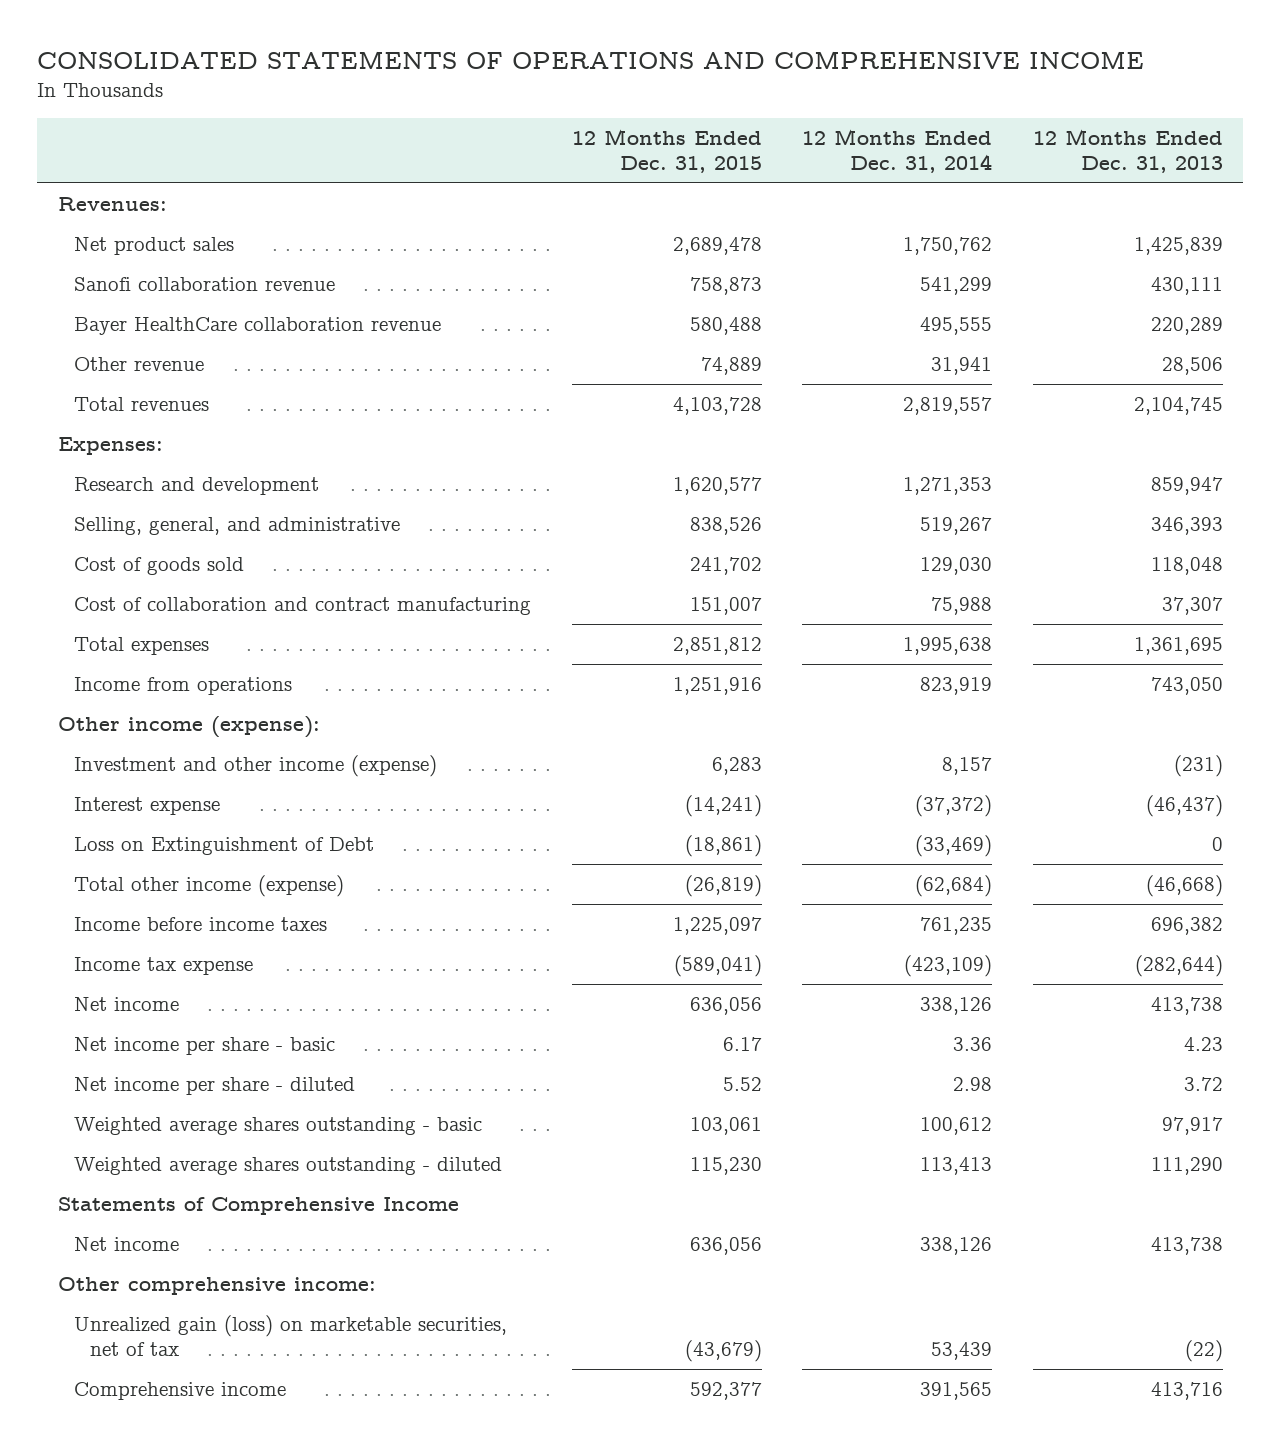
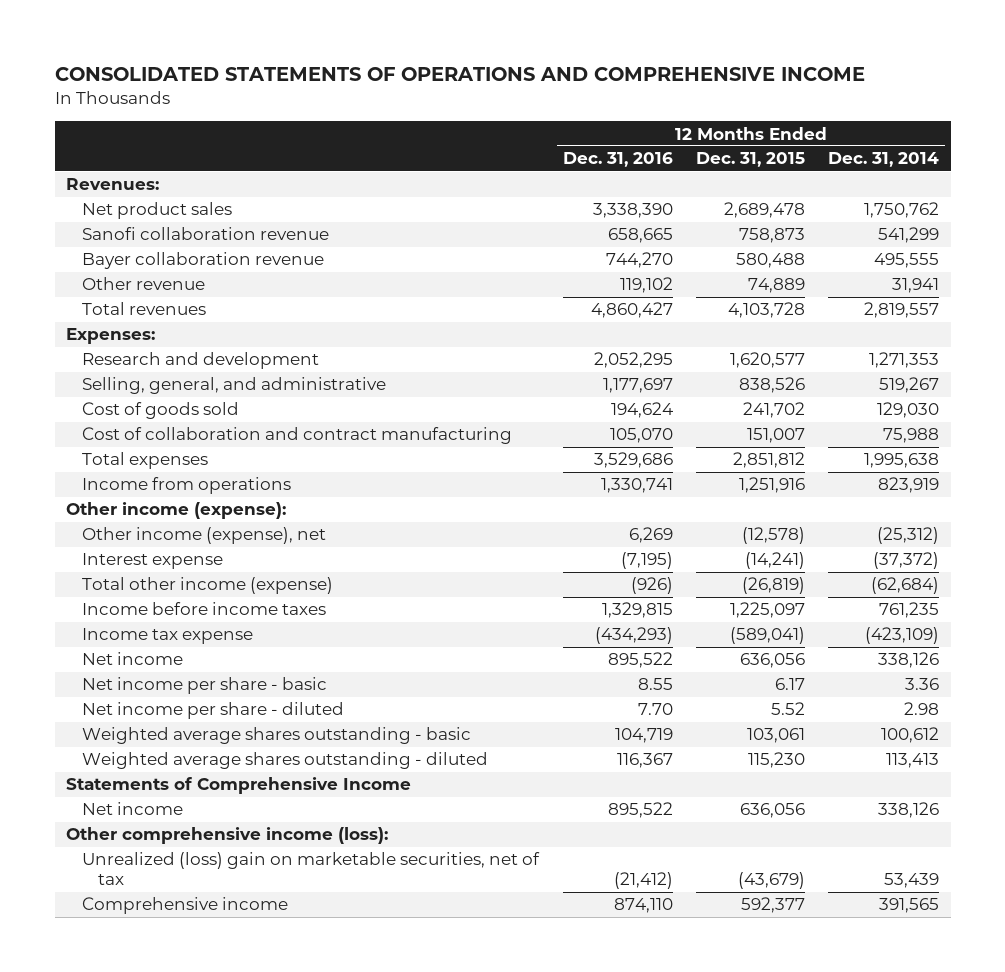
- | 12 Months Ended Dec. 31, 2015 | 12 Months Ended Dec. 31, 2014 | 12 Months Ended Dec. 31, 2013
+ | 12 Months Ended Dec. 31, 2016 | 12 Months Ended Dec. 31, 2015 | 12 Months Ended Dec. 31, 2014
- Bayer HealthCare collaboration revenue | 580,488 | 495,555 | 220,289
+ Bayer collaboration revenue | 744,270 | 580,488 | 495,555
- Investment and other income (expense) | 6,283 | 8,157 | (231)
+ Other income (expense), net | 6,269 | (12,578) | (25,312)
- Loss on Extinguishment of Debt | (18,861) | (33,469) | 0
- Other comprehensive income:
- Unrealized gain (loss) on marketable securities, net of tax | (43,679) | 53,439 | (22)
+ Other comprehensive income (loss):
+ Unrealized (loss) gain on marketable securities, net of tax | (21,412) | (43,679) | 53,439

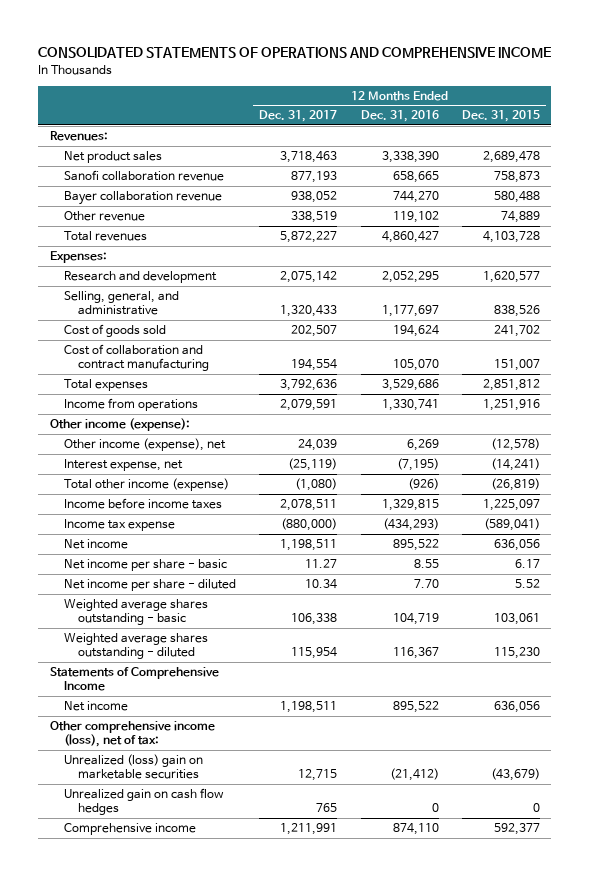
- | 12 Months Ended Dec. 31, 2016 | 12 Months Ended Dec. 31, 2015 | 12 Months Ended Dec. 31, 2014
+ | 12 Months Ended Dec. 31, 2017 | 12 Months Ended Dec. 31, 2016 | 12 Months Ended Dec. 31, 2015
- Interest expense | (7,195) | (14,241) | (37,372)
+ Interest expense, net | (25,119) | (7,195) | (14,241)
- Other comprehensive income (loss):
- Unrealized (loss) gain on marketable securities, net of tax | (21,412) | (43,679) | 53,439
+ Other comprehensive income (loss), net of tax:
+ Unrealized (loss) gain on marketable securities | 12,715 | (21,412) | (43,679)
+ Unrealized gain on cash flow hedges | 765 | 0 | 0

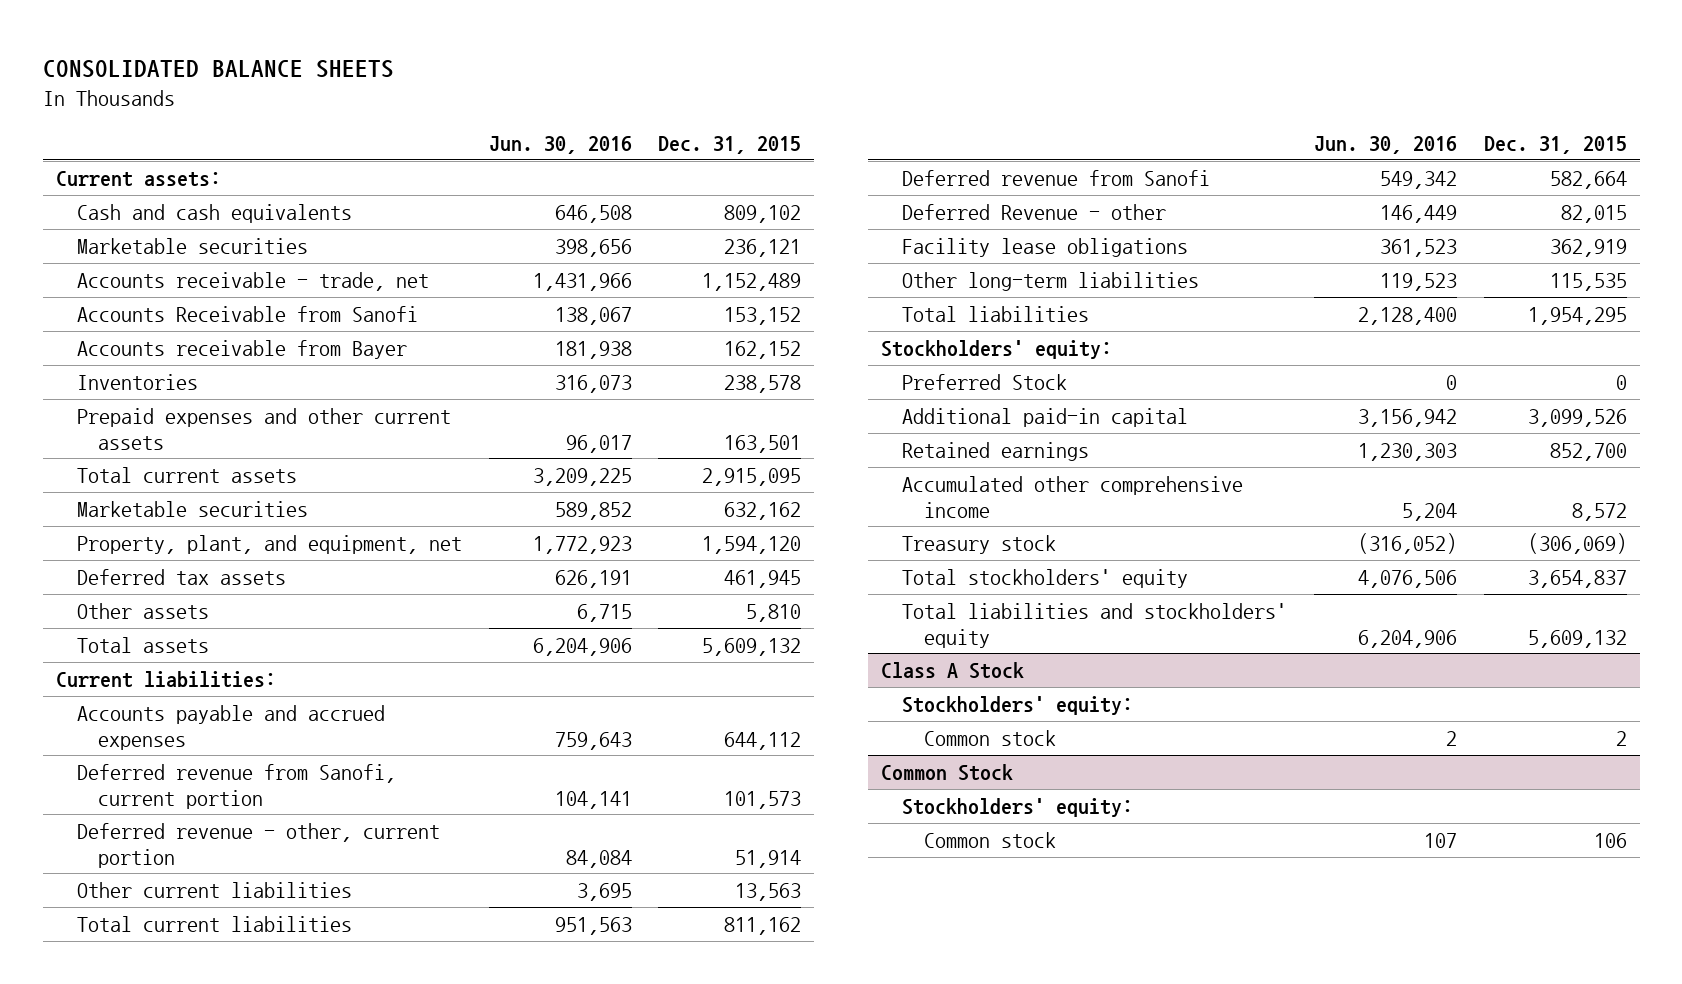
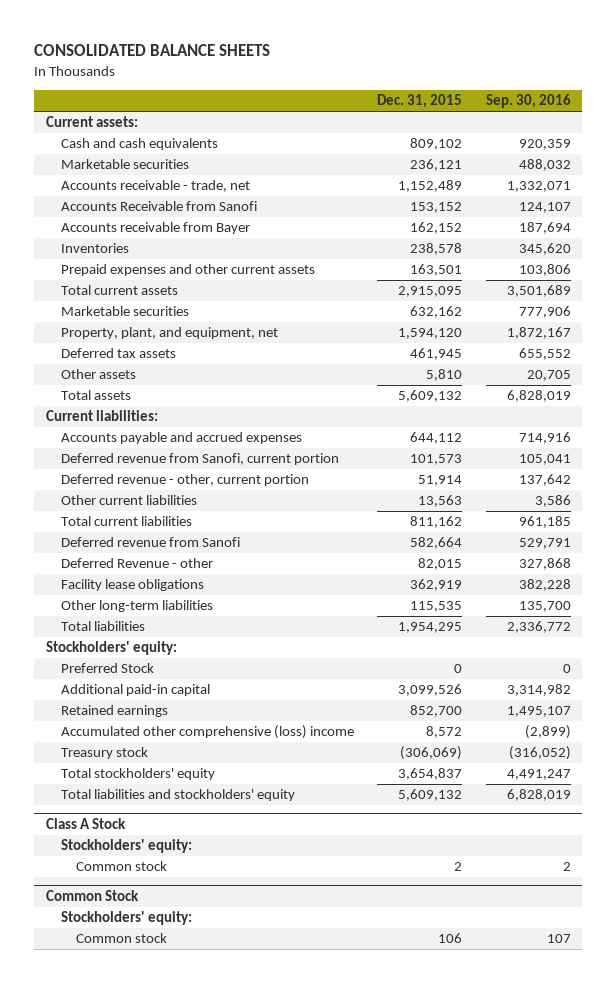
- | Jun. 30, 2016 | Dec. 31, 2015
+ | Dec. 31, 2015 | Sep. 30, 2016
- Accumulated other comprehensive income | 5,204 | 8,572
+ Accumulated other comprehensive (loss) income | 8,572 | (2,899)

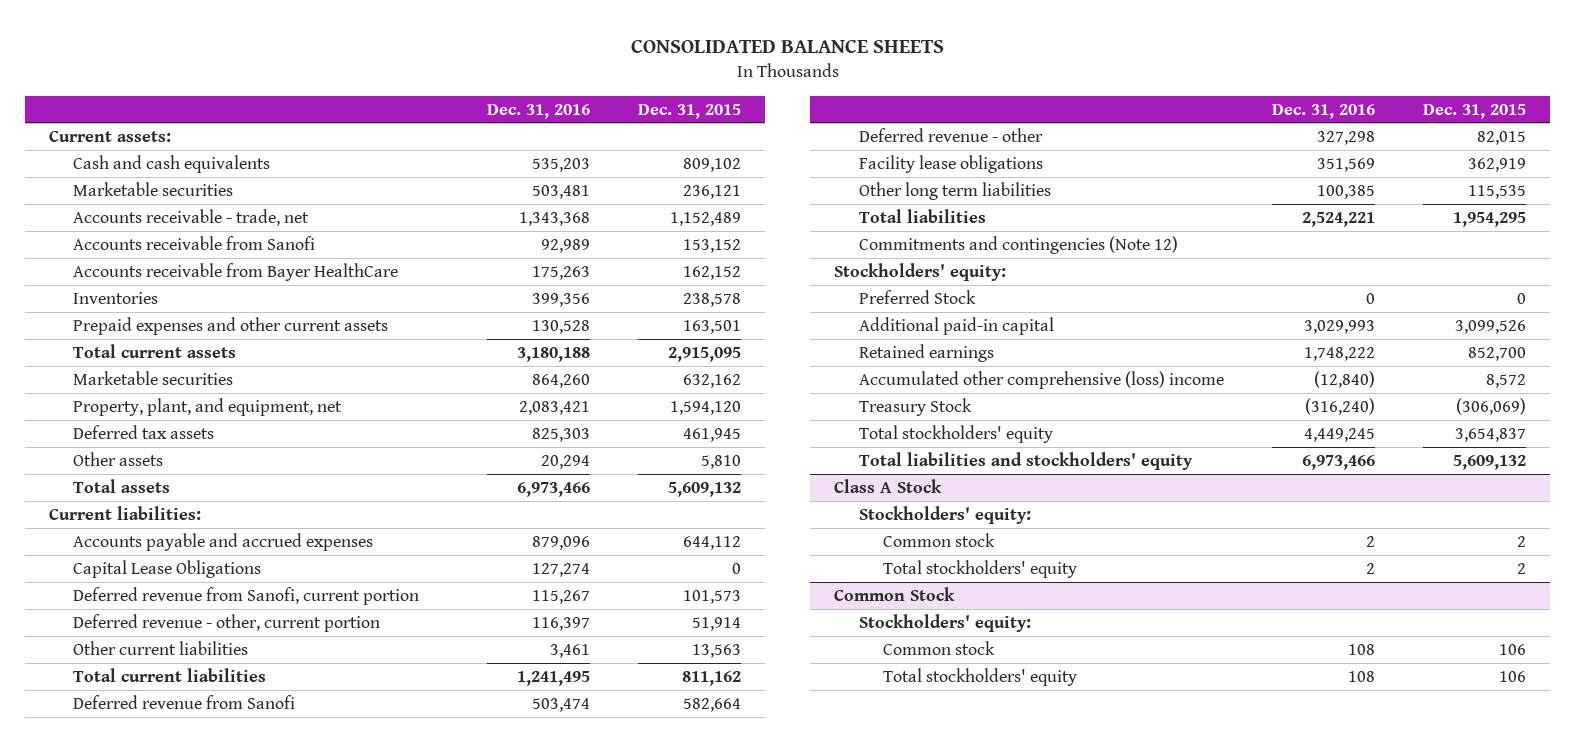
- | Dec. 31, 2015 | Sep. 30, 2016
+ | Dec. 31, 2016 | Dec. 31, 2015
- Accounts Receivable from Sanofi | 153,152 | 124,107
- Accounts receivable from Bayer | 162,152 | 187,694
+ Accounts receivable from Sanofi | 92,989 | 153,152
+ Accounts receivable from Bayer HealthCare | 175,263 | 162,152
+ Capital Lease Obligations | 127,274 | 0
- Deferred Revenue - other | 82,015 | 327,868
+ Deferred revenue - other | 327,298 | 82,015
- Other long-term liabilities | 115,535 | 135,700
+ Other long term liabilities | 100,385 | 115,535
+ Commitments and contingencies (Note 12)
- Treasury stock | (306,069) | (316,052)
+ Treasury Stock | (316,240) | (306,069)
@ Class A Stock
+ Total stockholders' equity | 2 | 2
@ Common Stock
+ Total stockholders' equity | 108 | 106

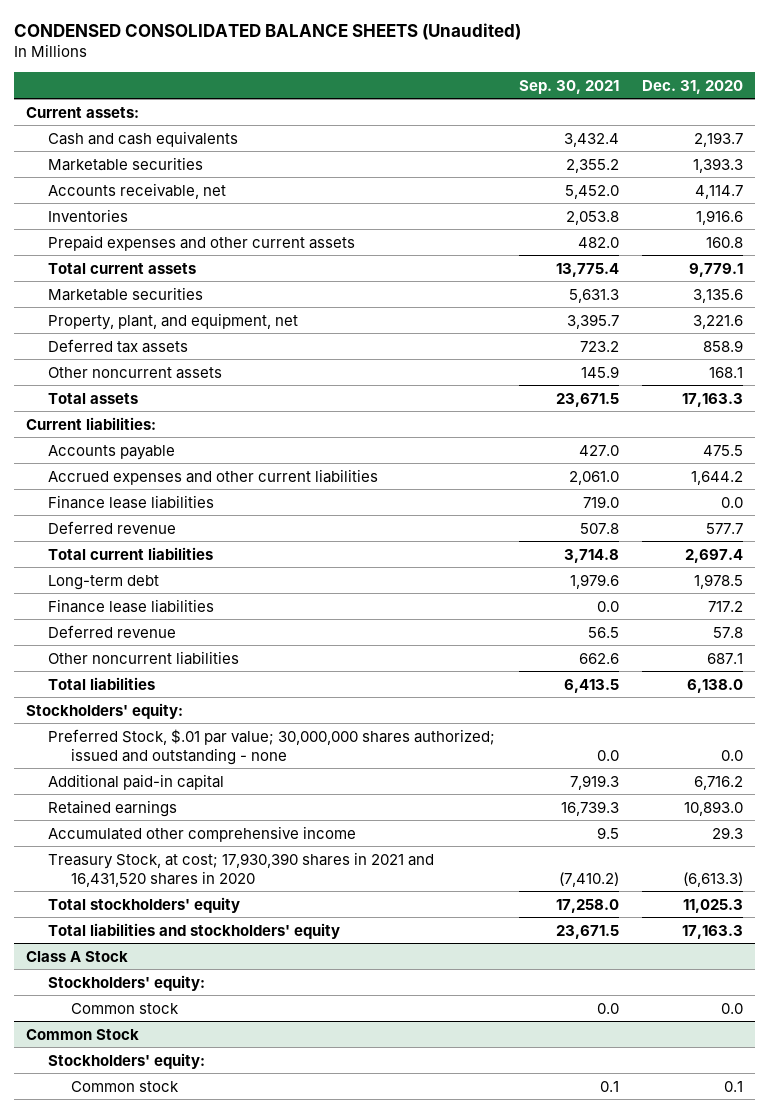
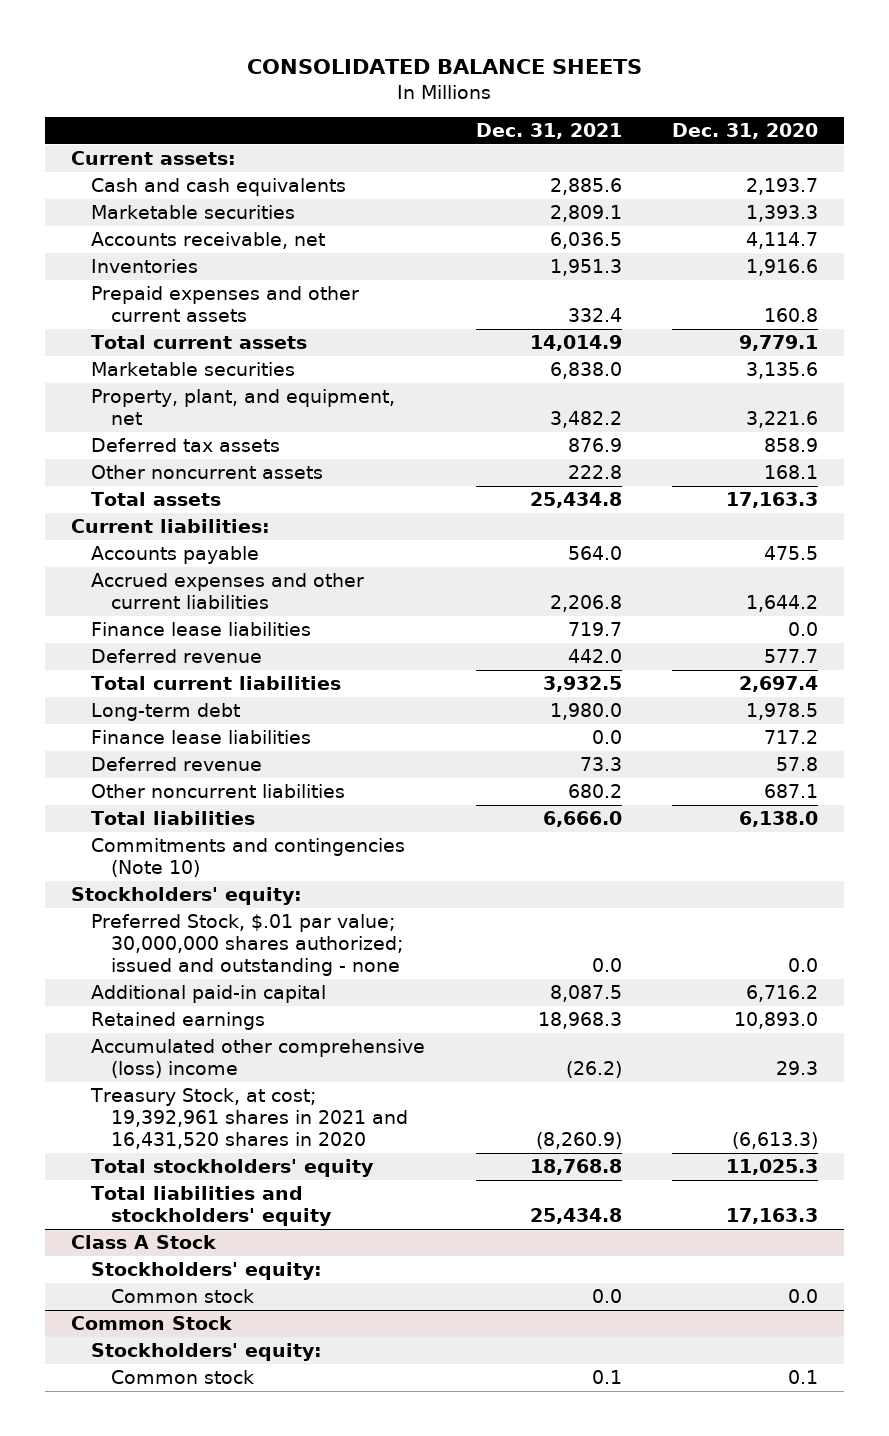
- CONDENSED CONSOLIDATED BALANCE SHEETS (Unaudited)
+ CONSOLIDATED BALANCE SHEETS
- | Sep. 30, 2021 | Dec. 31, 2020
+ | Dec. 31, 2021 | Dec. 31, 2020
+ Commitments and contingencies (Note 10)
- Accumulated other comprehensive income | 9.5 | 29.3
- Treasury Stock, at cost; 17,930,390 shares in 2021 and 16,431,520 shares in 2020 | (7,410.2) | (6,613.3)
+ Accumulated other comprehensive (loss) income | (26.2) | 29.3
+ Treasury Stock, at cost; 19,392,961 shares in 2021 and 16,431,520 shares in 2020 | (8,260.9) | (6,613.3)

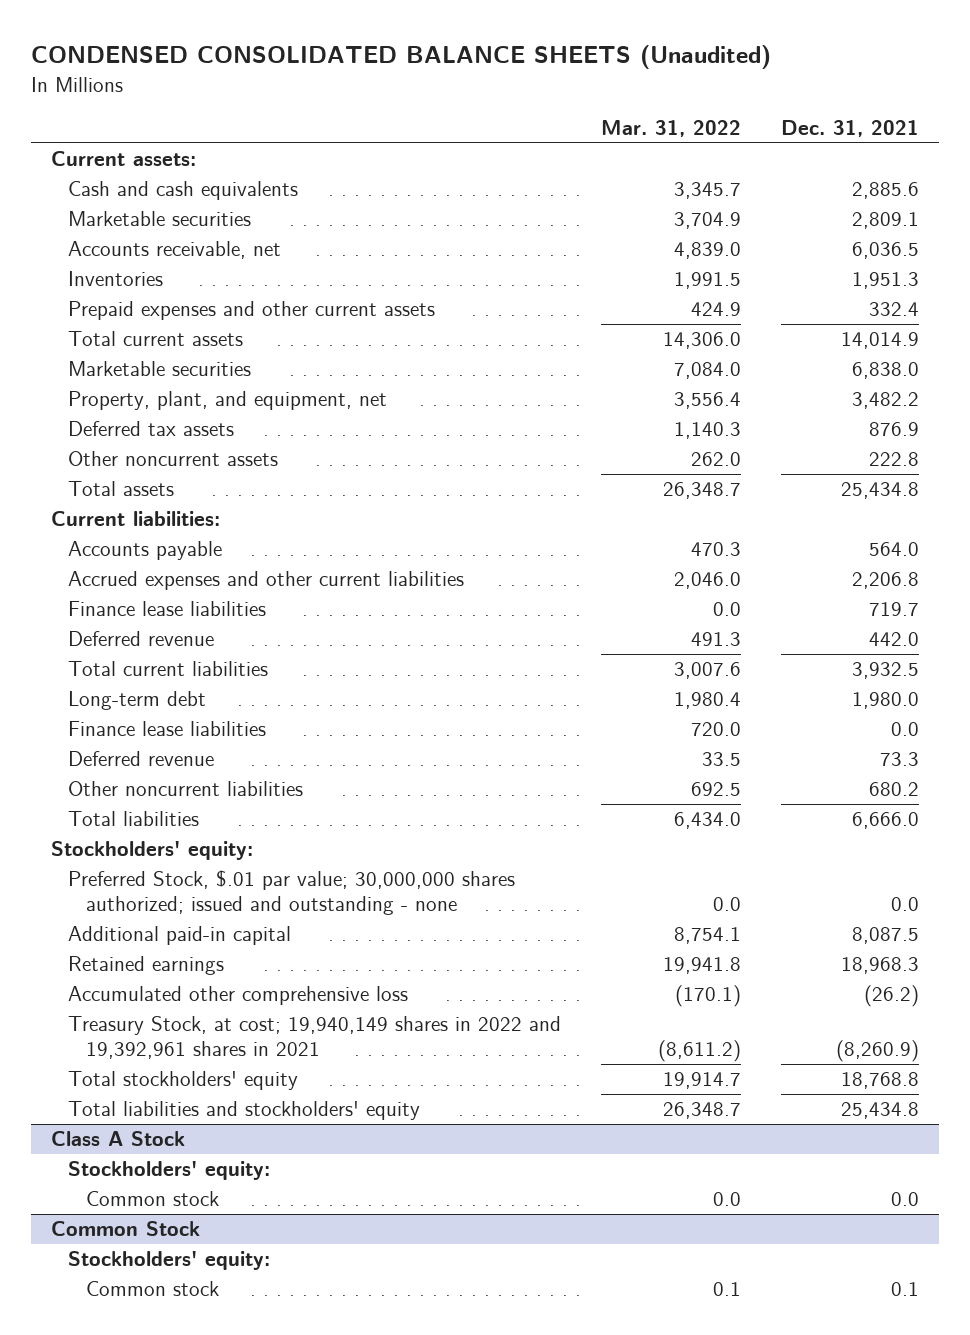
- CONSOLIDATED BALANCE SHEETS
+ CONDENSED CONSOLIDATED BALANCE SHEETS (Unaudited)
- | Dec. 31, 2021 | Dec. 31, 2020
+ | Mar. 31, 2022 | Dec. 31, 2021
- Commitments and contingencies (Note 10)
- Accumulated other comprehensive (loss) income | (26.2) | 29.3
- Treasury Stock, at cost; 19,392,961 shares in 2021 and 16,431,520 shares in 2020 | (8,260.9) | (6,613.3)
+ Accumulated other comprehensive loss | (170.1) | (26.2)
+ Treasury Stock, at cost; 19,940,149 shares in 2022 and 19,392,961 shares in 2021 | (8,611.2) | (8,260.9)

